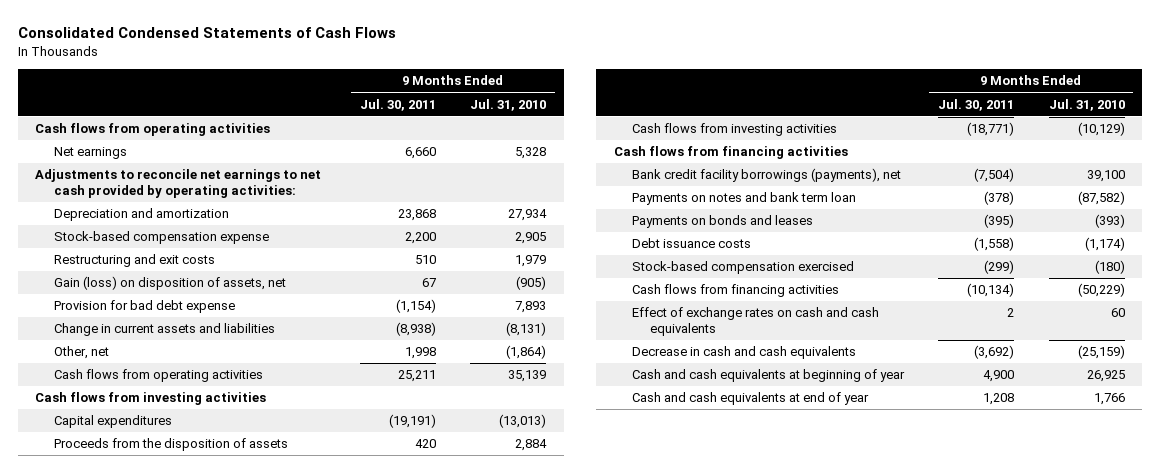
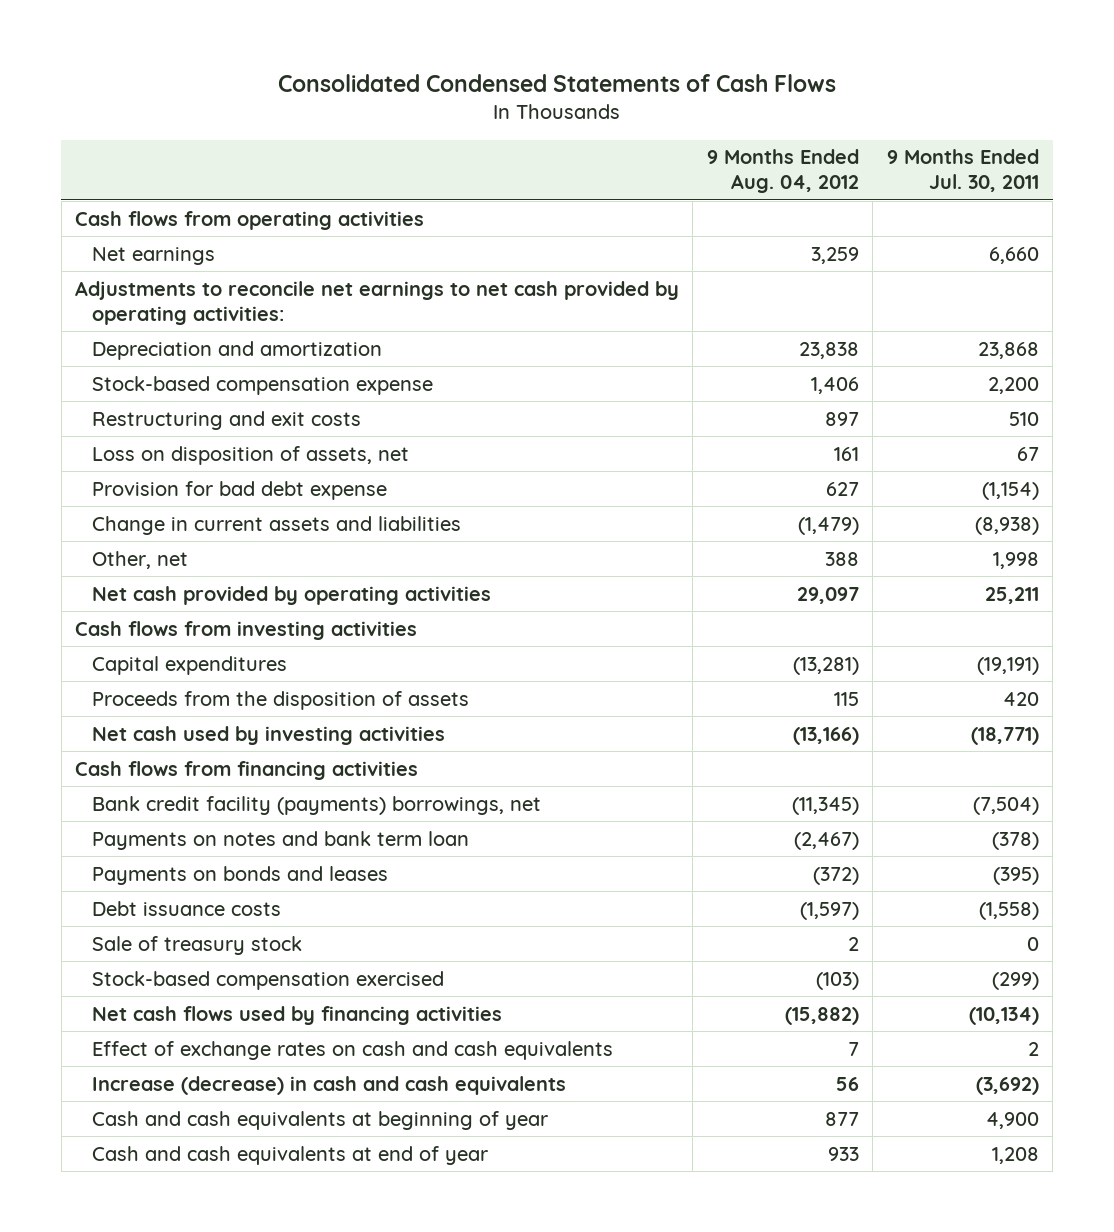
- | 9 Months Ended Jul. 30, 2011 | 9 Months Ended Jul. 31, 2010
+ | 9 Months Ended Aug. 04, 2012 | 9 Months Ended Jul. 30, 2011
- Gain (loss) on disposition of assets, net | 67 | (905)
+ Loss on disposition of assets, net | 161 | 67
- Cash flows from operating activities | 25,211 | 35,139
+ Net cash provided by operating activities | 29,097 | 25,211
- Cash flows from investing activities | (18,771) | (10,129)
+ Net cash used by investing activities | (13,166) | (18,771)
- Bank credit facility borrowings (payments), net | (7,504) | 39,100
+ Bank credit facility (payments) borrowings, net | (11,345) | (7,504)
+ Sale of treasury stock | 2 | 0
- Cash flows from financing activities | (10,134) | (50,229)
+ Net cash flows used by financing activities | (15,882) | (10,134)
- Decrease in cash and cash equivalents | (3,692) | (25,159)
+ Increase (decrease) in cash and cash equivalents | 56 | (3,692)

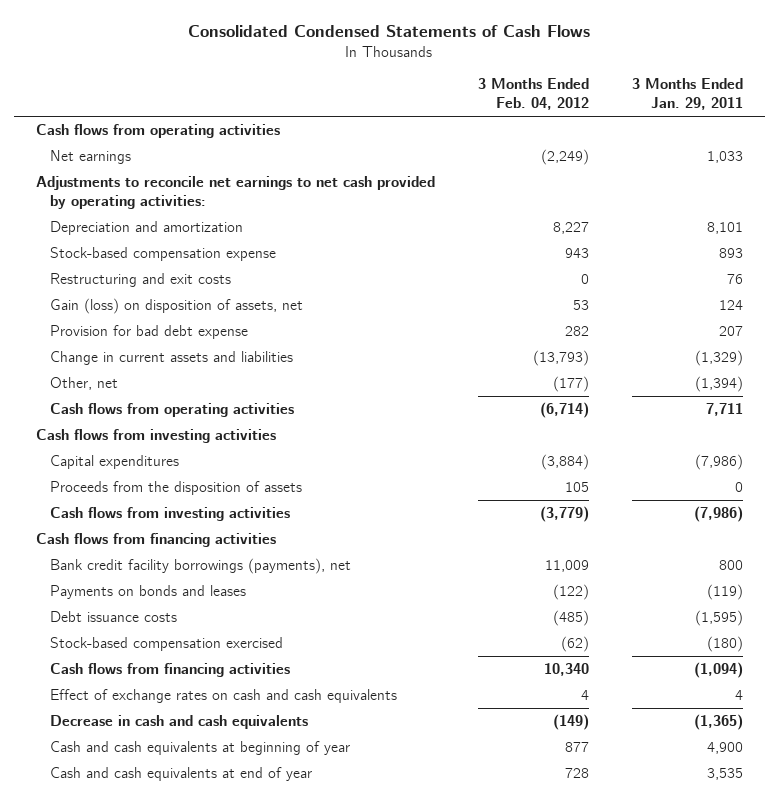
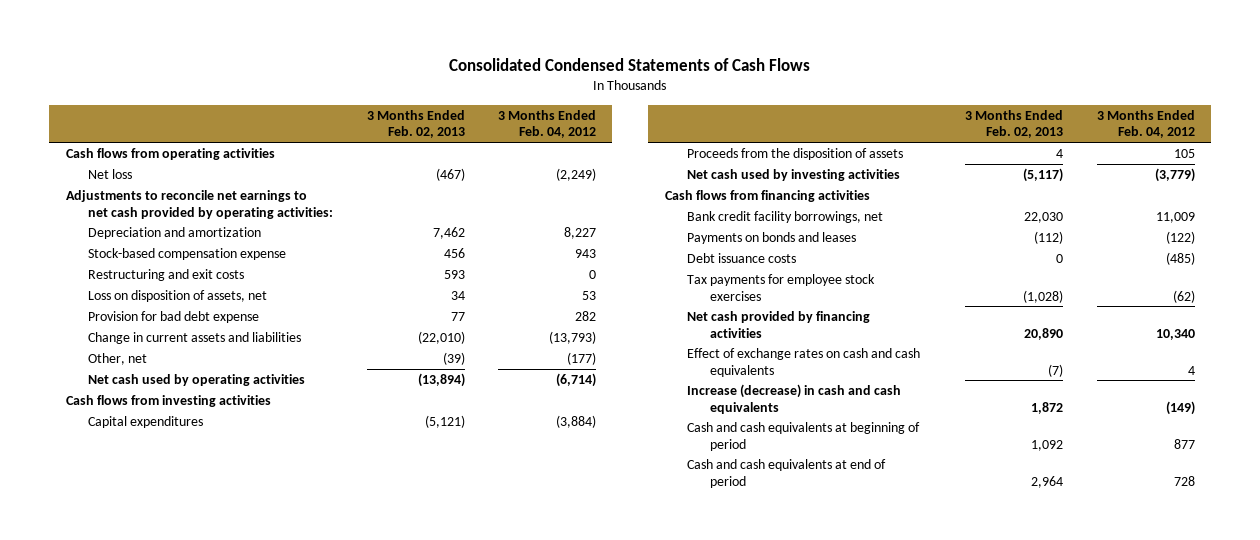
- | 3 Months Ended Feb. 04, 2012 | 3 Months Ended Jan. 29, 2011
+ | 3 Months Ended Feb. 02, 2013 | 3 Months Ended Feb. 04, 2012
- Net earnings | (2,249) | 1,033
+ Net loss | (467) | (2,249)
- Gain (loss) on disposition of assets, net | 53 | 124
+ Loss on disposition of assets, net | 34 | 53
- Cash flows from operating activities | (6,714) | 7,711
+ Net cash used by operating activities | (13,894) | (6,714)
- Cash flows from investing activities | (3,779) | (7,986)
+ Net cash used by investing activities | (5,117) | (3,779)
- Bank credit facility borrowings (payments), net | 11,009 | 800
+ Bank credit facility borrowings, net | 22,030 | 11,009
- Stock-based compensation exercised | (62) | (180)
- Cash flows from financing activities | 10,340 | (1,094)
+ Tax payments for employee stock exercises | (1,028) | (62)
+ Net cash provided by financing activities | 20,890 | 10,340
- Decrease in cash and cash equivalents | (149) | (1,365)
- Cash and cash equivalents at beginning of year | 877 | 4,900
- Cash and cash equivalents at end of year | 728 | 3,535
+ Increase (decrease) in cash and cash equivalents | 1,872 | (149)
+ Cash and cash equivalents at beginning of period | 1,092 | 877
+ Cash and cash equivalents at end of period | 2,964 | 728

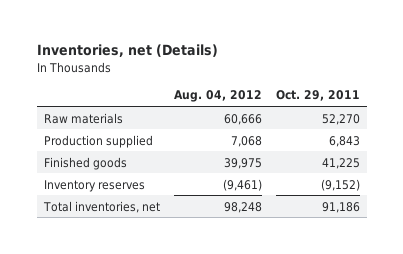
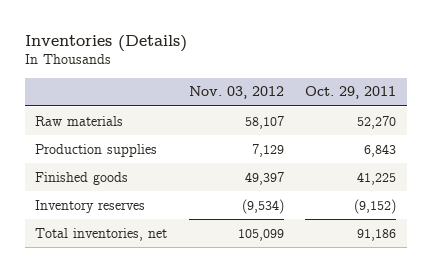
- Inventories, net (Details)
+ Inventories (Details)
- | Aug. 04, 2012 | Oct. 29, 2011
+ | Nov. 03, 2012 | Oct. 29, 2011
- Production supplied | 7,068 | 6,843
+ Production supplies | 7,129 | 6,843

